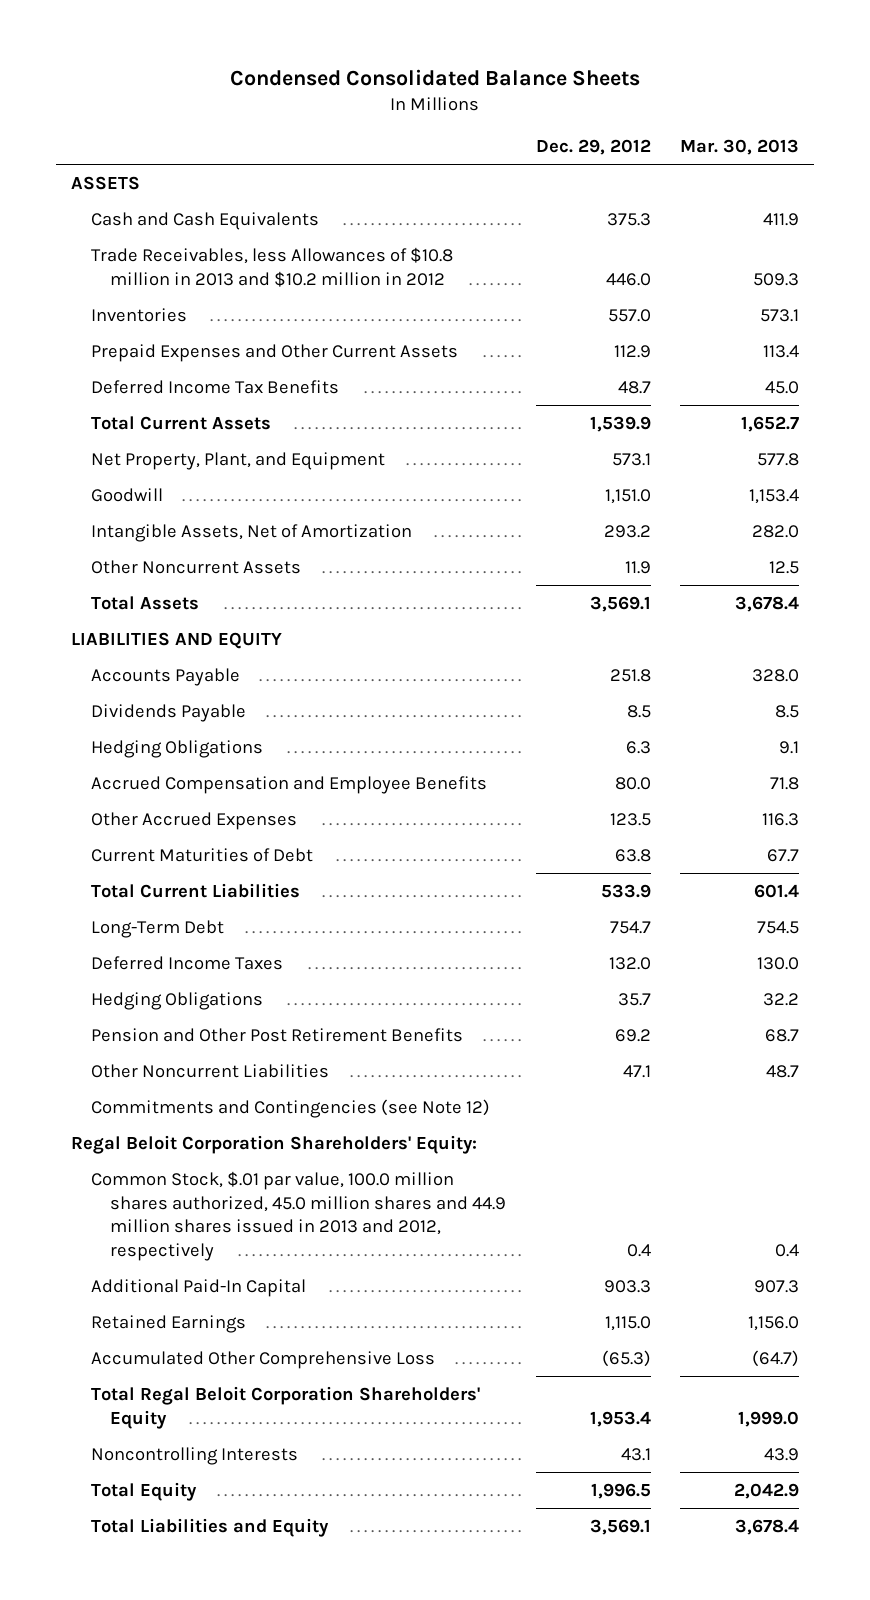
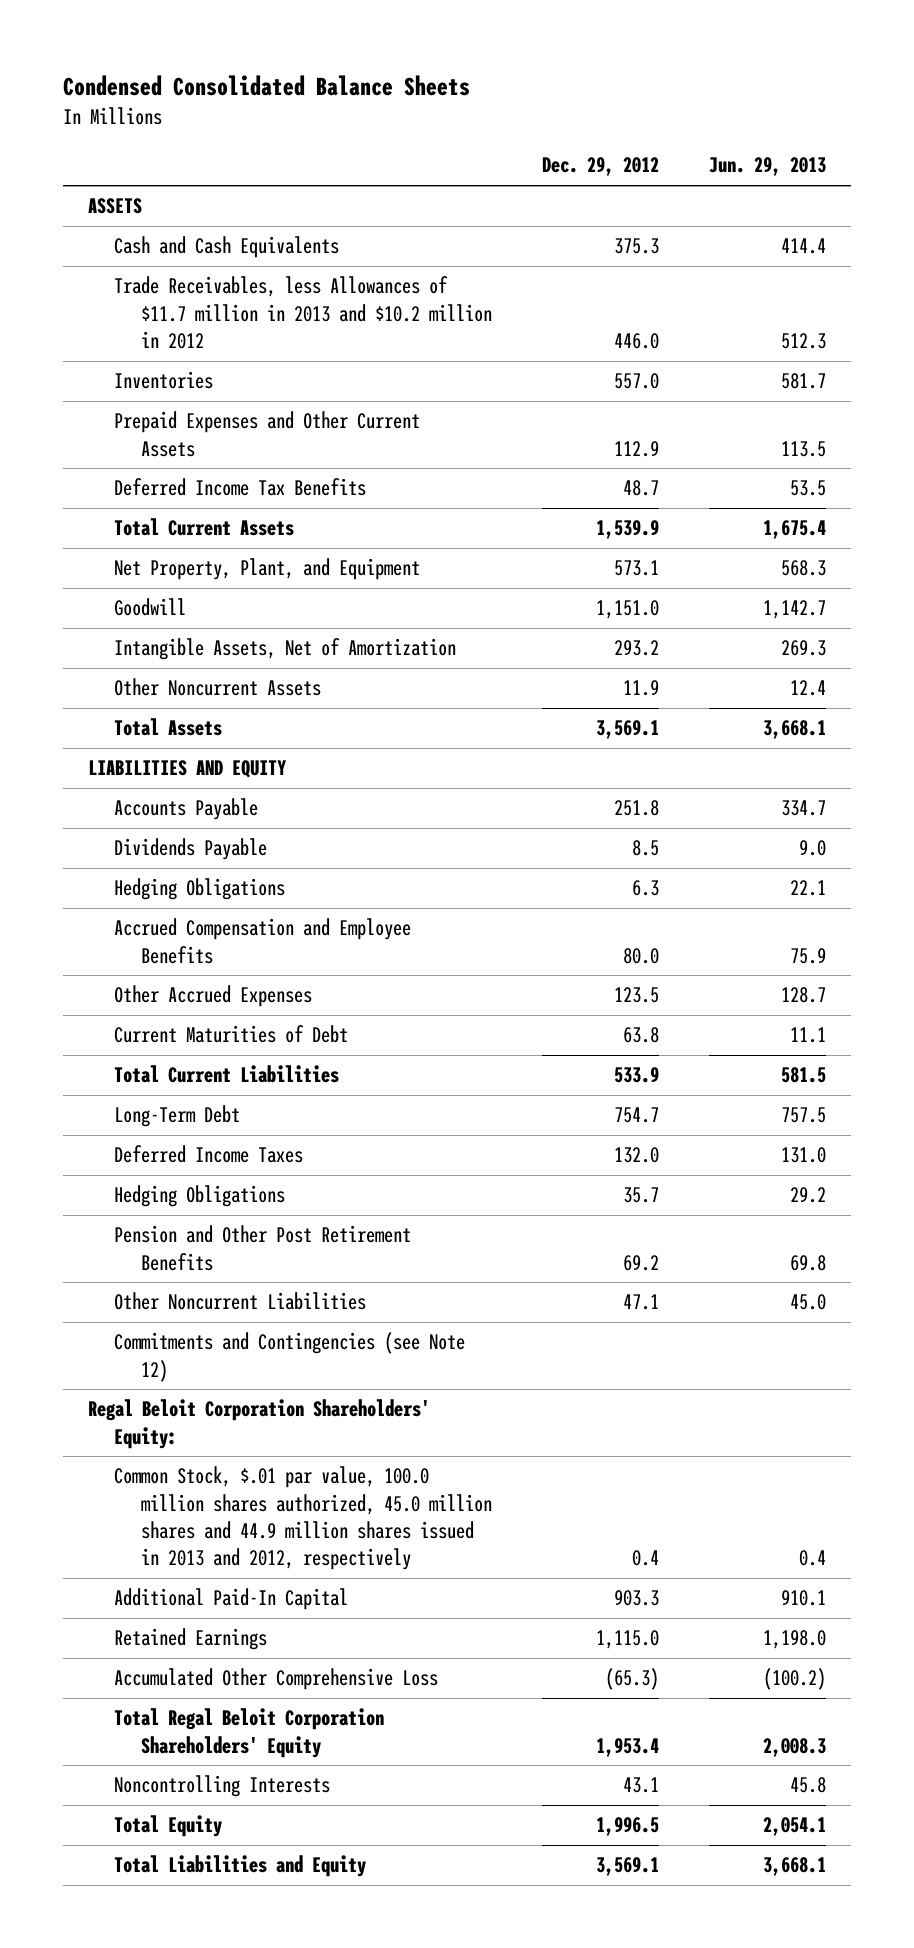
- | Dec. 29, 2012 | Mar. 30, 2013
+ | Dec. 29, 2012 | Jun. 29, 2013
- Trade Receivables, less Allowances of $10.8 million in 2013 and $10.2 million in 2012 | 446.0 | 509.3
+ Trade Receivables, less Allowances of $11.7 million in 2013 and $10.2 million in 2012 | 446.0 | 512.3

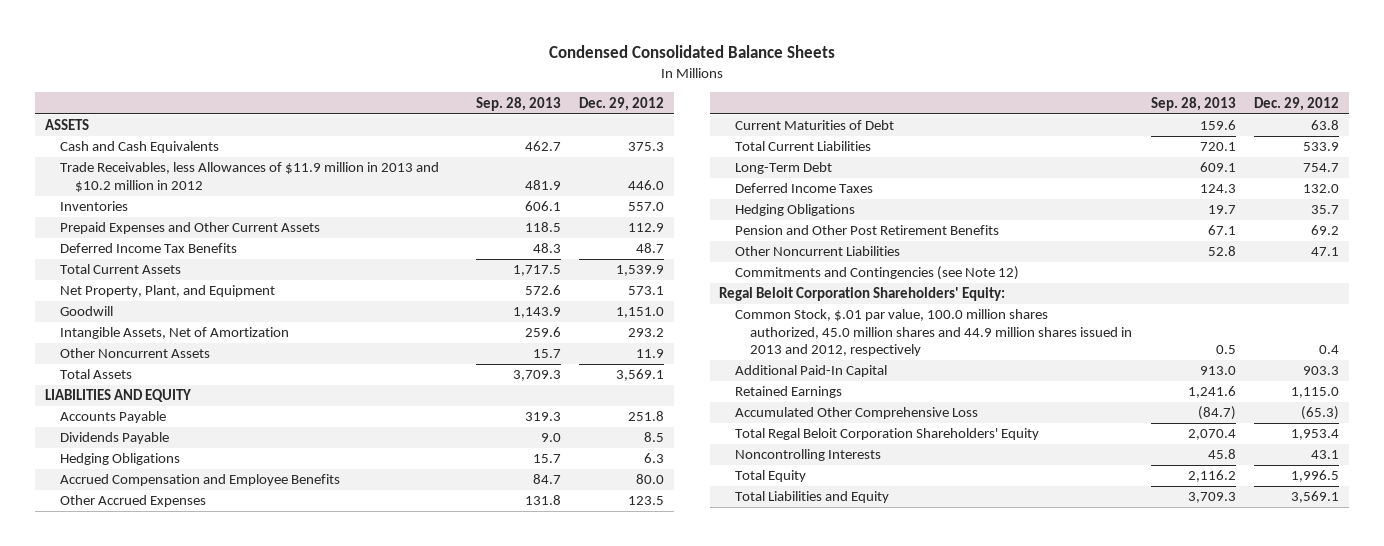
- | Dec. 29, 2012 | Jun. 29, 2013
+ | Sep. 28, 2013 | Dec. 29, 2012
- Trade Receivables, less Allowances of $11.7 million in 2013 and $10.2 million in 2012 | 446.0 | 512.3
+ Trade Receivables, less Allowances of $11.9 million in 2013 and $10.2 million in 2012 | 481.9 | 446.0

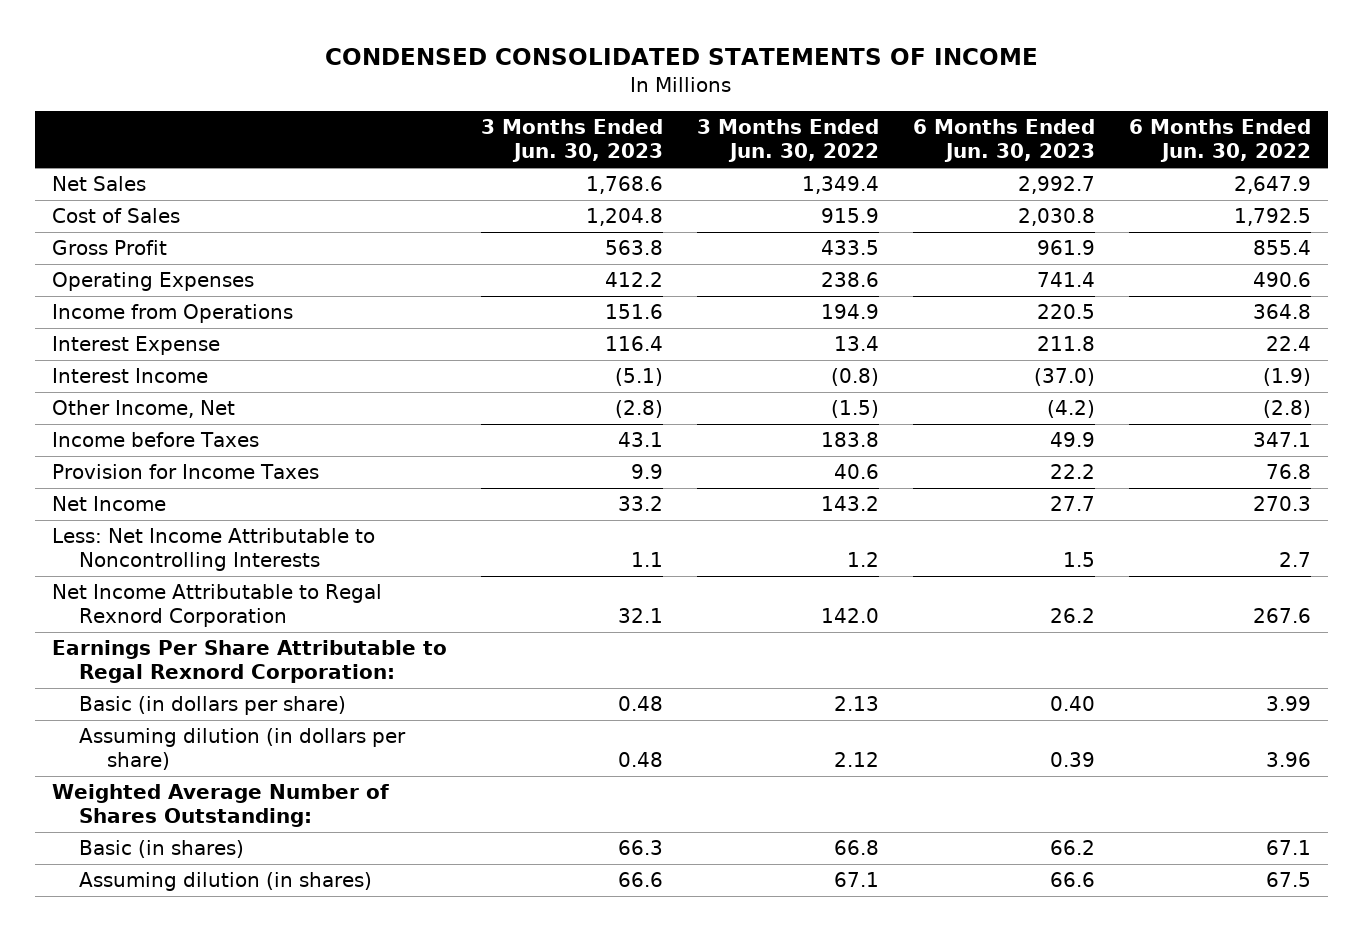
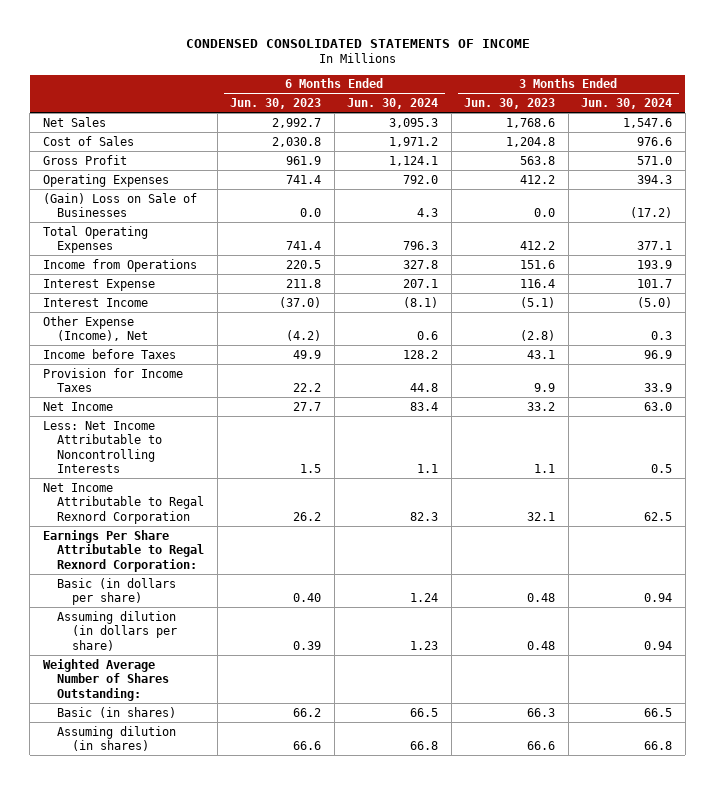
- | 3 Months Ended Jun. 30, 2023 | 3 Months Ended Jun. 30, 2022 | 6 Months Ended Jun. 30, 2023 | 6 Months Ended Jun. 30, 2022
+ | 6 Months Ended Jun. 30, 2023 | 6 Months Ended Jun. 30, 2024 | 3 Months Ended Jun. 30, 2023 | 3 Months Ended Jun. 30, 2024
+ (Gain) Loss on Sale of Businesses | 0.0 | 4.3 | 0.0 | (17.2)
+ Total Operating Expenses | 741.4 | 796.3 | 412.2 | 377.1
- Other Income, Net | (2.8) | (1.5) | (4.2) | (2.8)
+ Other Expense (Income), Net | (4.2) | 0.6 | (2.8) | 0.3

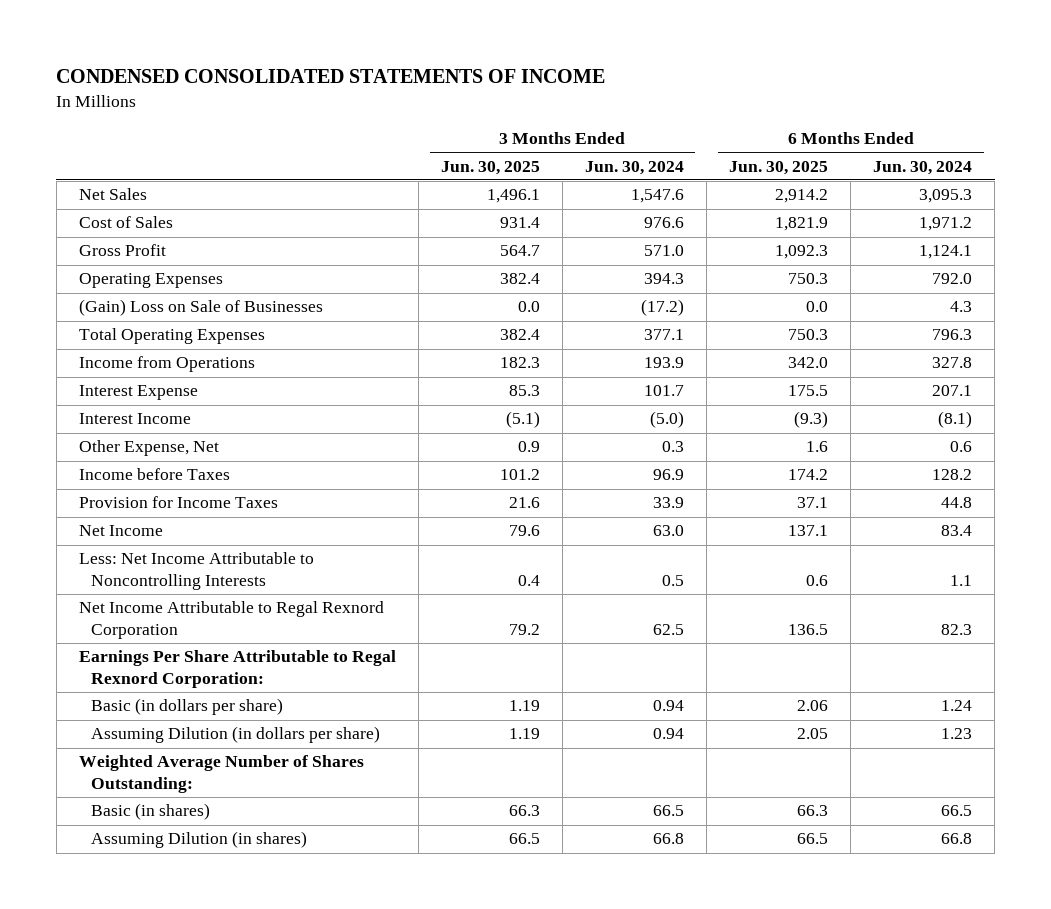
- | 6 Months Ended Jun. 30, 2023 | 6 Months Ended Jun. 30, 2024 | 3 Months Ended Jun. 30, 2023 | 3 Months Ended Jun. 30, 2024
+ | 3 Months Ended Jun. 30, 2025 | 3 Months Ended Jun. 30, 2024 | 6 Months Ended Jun. 30, 2025 | 6 Months Ended Jun. 30, 2024
- Other Expense (Income), Net | (4.2) | 0.6 | (2.8) | 0.3
+ Other Expense, Net | 0.9 | 0.3 | 1.6 | 0.6
- Assuming dilution (in dollars per share) | 0.39 | 1.23 | 0.48 | 0.94
+ Assuming Dilution (in dollars per share) | 1.19 | 0.94 | 2.05 | 1.23
- Assuming dilution (in shares) | 66.6 | 66.8 | 66.6 | 66.8
+ Assuming Dilution (in shares) | 66.5 | 66.8 | 66.5 | 66.8

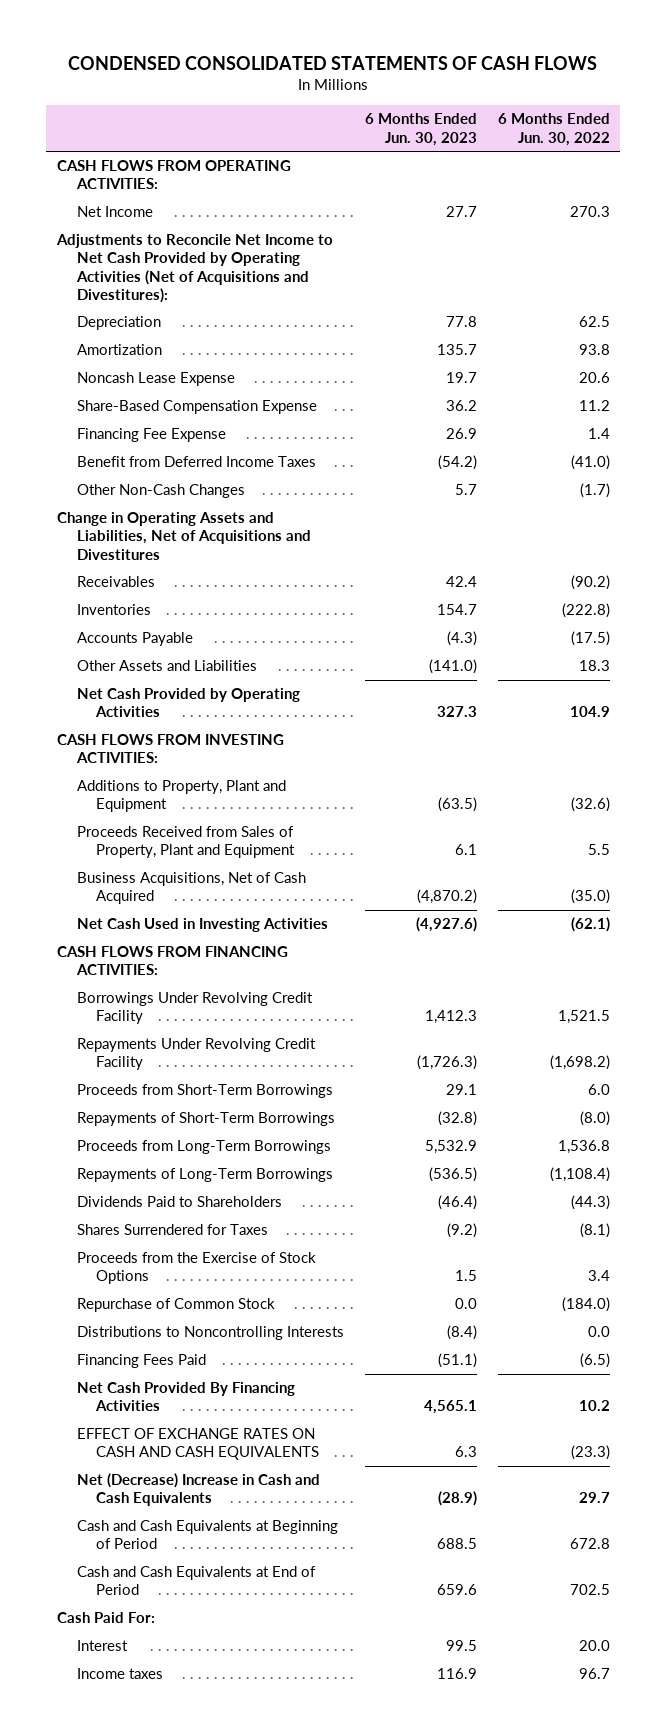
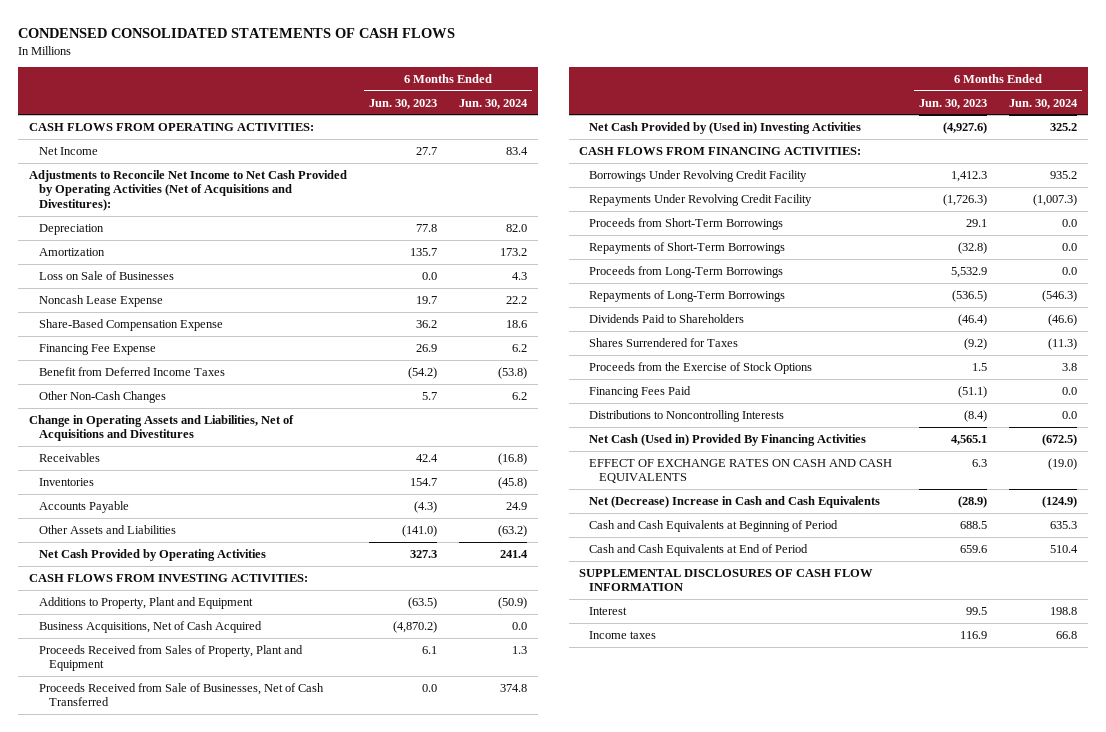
- | 6 Months Ended Jun. 30, 2023 | 6 Months Ended Jun. 30, 2022
+ | 6 Months Ended Jun. 30, 2023 | 6 Months Ended Jun. 30, 2024
+ Loss on Sale of Businesses | 0.0 | 4.3
- Net Cash Used in Investing Activities | (4,927.6) | (62.1)
moved down: Proceeds Received from Sales of Property, Plant and Equipment | 6.1 | 1.3
+ Proceeds Received from Sale of Businesses, Net of Cash Transferred | 0.0 | 374.8
+ Net Cash Provided by (Used in) Investing Activities | (4,927.6) | 325.2
- Repurchase of Common Stock | 0.0 | (184.0)
- Net Cash Provided By Financing Activities | 4,565.1 | 10.2
moved down: Distributions to Noncontrolling Interests | (8.4) | 0.0
+ Net Cash (Used in) Provided By Financing Activities | 4,565.1 | (672.5)
- Cash Paid For:
+ SUPPLEMENTAL DISCLOSURES OF CASH FLOW INFORMATION

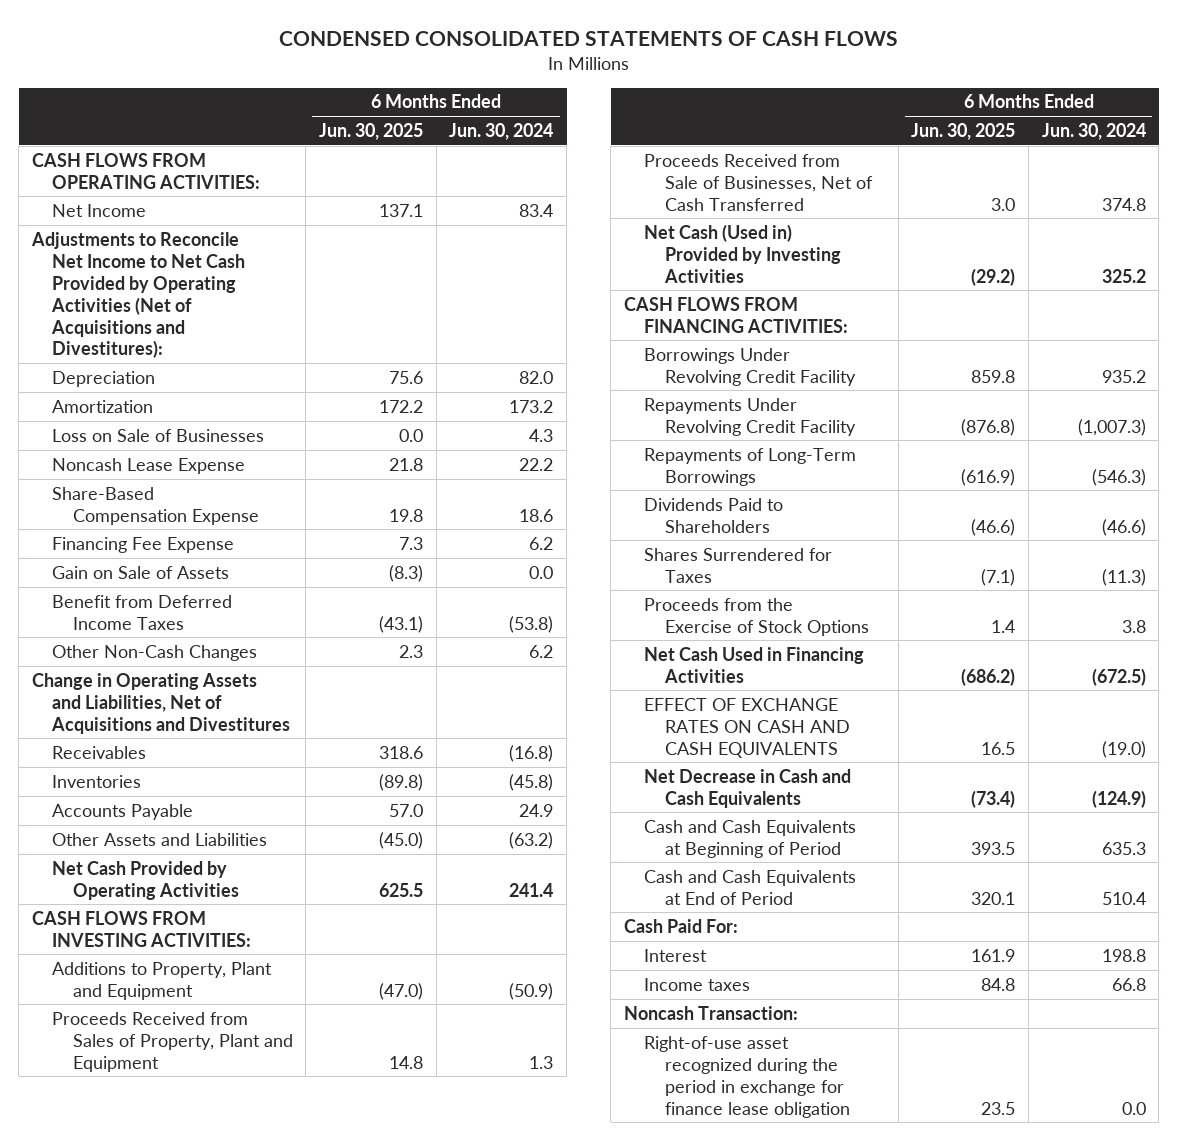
- | 6 Months Ended Jun. 30, 2023 | 6 Months Ended Jun. 30, 2024
+ | 6 Months Ended Jun. 30, 2025 | 6 Months Ended Jun. 30, 2024
+ Gain on Sale of Assets | (8.3) | 0.0
- Business Acquisitions, Net of Cash Acquired | (4,870.2) | 0.0
- Net Cash Provided by (Used in) Investing Activities | (4,927.6) | 325.2
+ Net Cash (Used in) Provided by Investing Activities | (29.2) | 325.2
- Proceeds from Short-Term Borrowings | 29.1 | 0.0
- Repayments of Short-Term Borrowings | (32.8) | 0.0
- Proceeds from Long-Term Borrowings | 5,532.9 | 0.0
- Financing Fees Paid | (51.1) | 0.0
- Distributions to Noncontrolling Interests | (8.4) | 0.0
- Net Cash (Used in) Provided By Financing Activities | 4,565.1 | (672.5)
+ Net Cash Used in Financing Activities | (686.2) | (672.5)
- Net (Decrease) Increase in Cash and Cash Equivalents | (28.9) | (124.9)
+ Net Decrease in Cash and Cash Equivalents | (73.4) | (124.9)
- SUPPLEMENTAL DISCLOSURES OF CASH FLOW INFORMATION
+ Cash Paid For:
+ Noncash Transaction:
+ Right-of-use asset recognized during the period in exchange for finance lease obligation | 23.5 | 0.0

